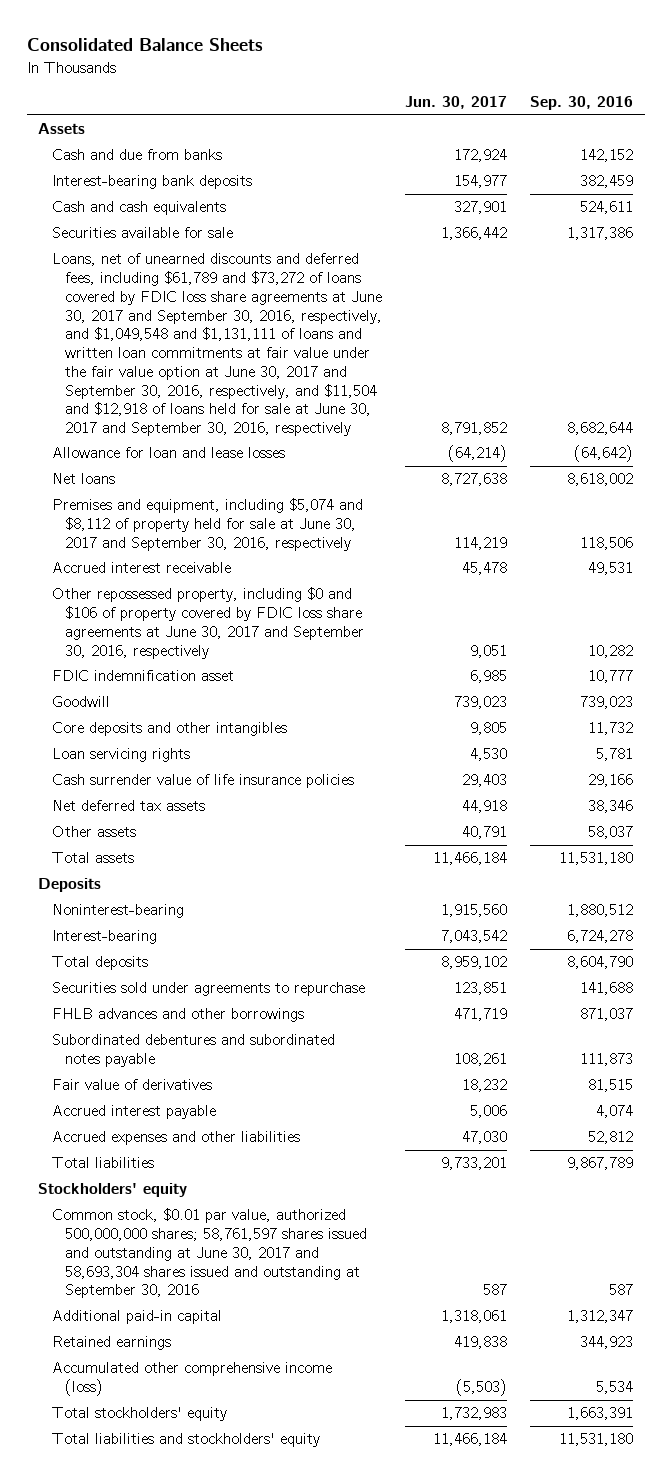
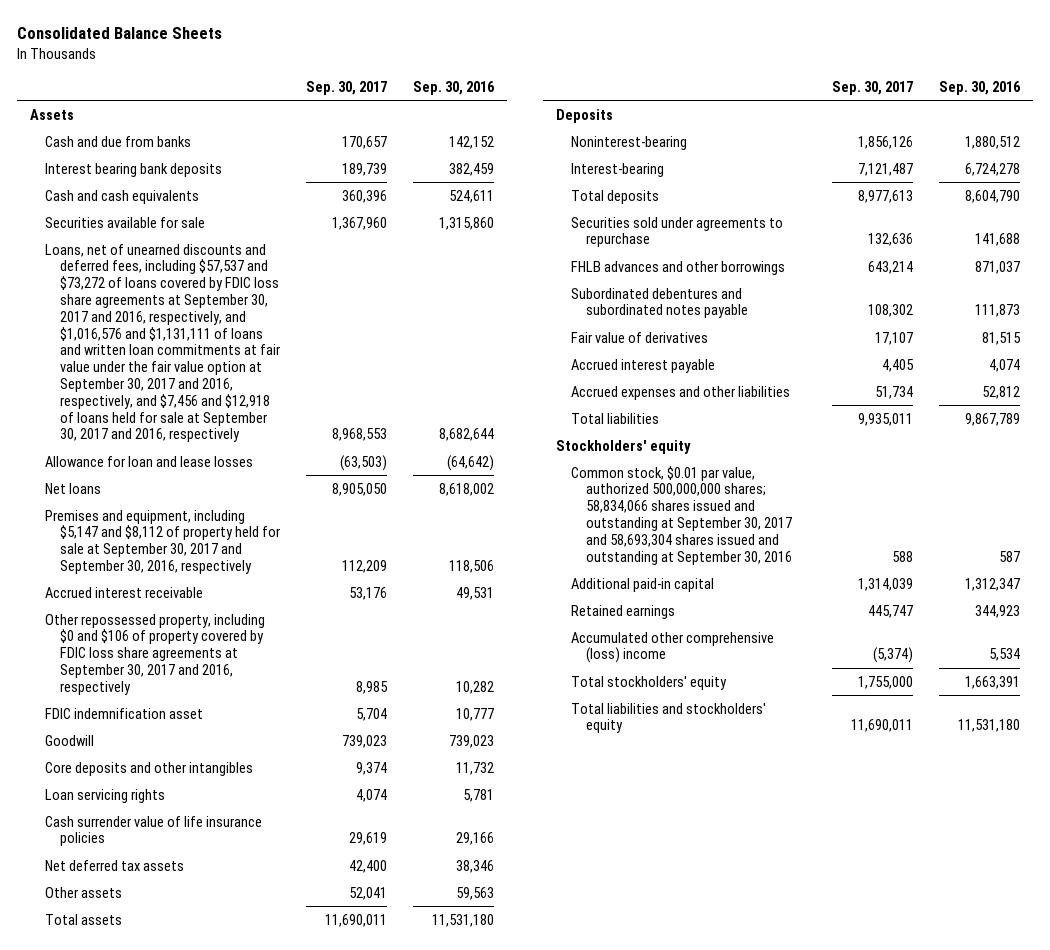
- | Jun. 30, 2017 | Sep. 30, 2016
+ | Sep. 30, 2017 | Sep. 30, 2016
- Interest-bearing bank deposits | 154,977 | 382,459
+ Interest bearing bank deposits | 189,739 | 382,459
- Securities available for sale | 1,366,442 | 1,317,386
- Loans, net of unearned discounts and deferred fees, including $61,789 and $73,272 of loans covered by FDIC loss share agreements at June 30, 2017 and September 30, 2016, respectively, and $1,049,548 and $1,131,111 of loans and written loan commitments at fair value under the fair value option at June 30, 2017 and September 30, 2016, respectively, and $11,504 and $12,918 of loans held for sale at June 30, 2017 and September 30, 2016, respectively | 8,791,852 | 8,682,644
+ Securities available for sale | 1,367,960 | 1,315,860
+ Loans, net of unearned discounts and deferred fees, including $57,537 and $73,272 of loans covered by FDIC loss share agreements at September 30, 2017 and 2016, respectively, and $1,016,576 and $1,131,111 of loans and written loan commitments at fair value under the fair value option at September 30, 2017 and 2016, respectively, and $7,456 and $12,918 of loans held for sale at September 30, 2017 and 2016, respectively | 8,968,553 | 8,682,644
- Premises and equipment, including $5,074 and $8,112 of property held for sale at June 30, 2017 and September 30, 2016, respectively | 114,219 | 118,506
+ Premises and equipment, including $5,147 and $8,112 of property held for sale at September 30, 2017 and September 30, 2016, respectively | 112,209 | 118,506
- Other repossessed property, including $0 and $106 of property covered by FDIC loss share agreements at June 30, 2017 and September 30, 2016, respectively | 9,051 | 10,282
+ Other repossessed property, including $0 and $106 of property covered by FDIC loss share agreements at September 30, 2017 and 2016, respectively | 8,985 | 10,282
- Other assets | 40,791 | 58,037
+ Other assets | 52,041 | 59,563
- Common stock, $0.01 par value, authorized 500,000,000 shares; 58,761,597 shares issued and outstanding at June 30, 2017 and 58,693,304 shares issued and outstanding at September 30, 2016 | 587 | 587
+ Common stock, $0.01 par value, authorized 500,000,000 shares; 58,834,066 shares issued and outstanding at September 30, 2017 and 58,693,304 shares issued and outstanding at September 30, 2016 | 588 | 587
- Accumulated other comprehensive income (loss) | (5,503) | 5,534
+ Accumulated other comprehensive (loss) income | (5,374) | 5,534

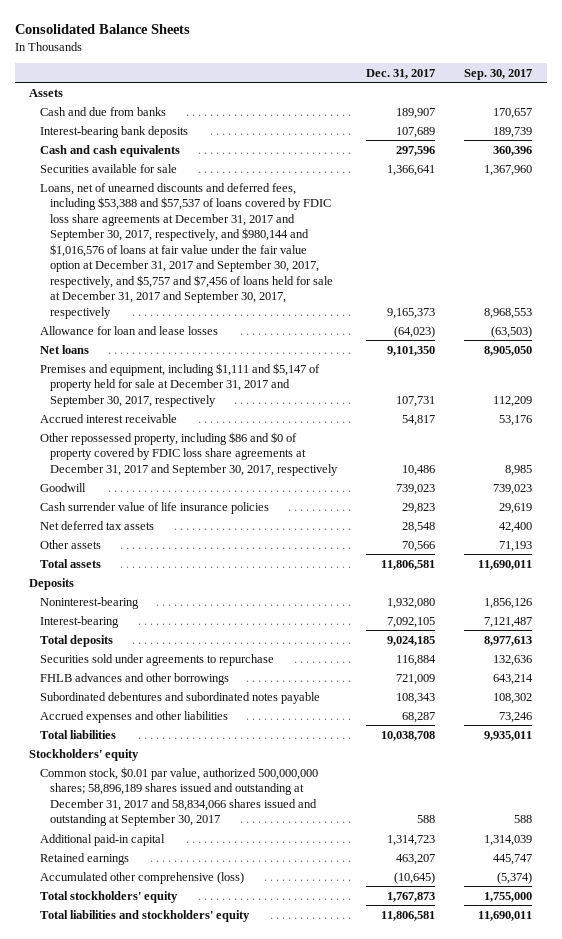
- | Sep. 30, 2017 | Sep. 30, 2016
+ | Dec. 31, 2017 | Sep. 30, 2017
- Interest bearing bank deposits | 189,739 | 382,459
+ Interest-bearing bank deposits | 107,689 | 189,739
- Loans, net of unearned discounts and deferred fees, including $57,537 and $73,272 of loans covered by FDIC loss share agreements at September 30, 2017 and 2016, respectively, and $1,016,576 and $1,131,111 of loans and written loan commitments at fair value under the fair value option at September 30, 2017 and 2016, respectively, and $7,456 and $12,918 of loans held for sale at September 30, 2017 and 2016, respectively | 8,968,553 | 8,682,644
+ Loans, net of unearned discounts and deferred fees, including $53,388 and $57,537 of loans covered by FDIC loss share agreements at December 31, 2017 and September 30, 2017, respectively, and $980,144 and $1,016,576 of loans at fair value under the fair value option at December 31, 2017 and September 30, 2017, respectively, and $5,757 and $7,456 of loans held for sale at December 31, 2017 and September 30, 2017, respectively | 9,165,373 | 8,968,553
- Premises and equipment, including $5,147 and $8,112 of property held for sale at September 30, 2017 and September 30, 2016, respectively | 112,209 | 118,506
+ Premises and equipment, including $1,111 and $5,147 of property held for sale at December 31, 2017 and September 30, 2017, respectively | 107,731 | 112,209
- Other repossessed property, including $0 and $106 of property covered by FDIC loss share agreements at September 30, 2017 and 2016, respectively | 8,985 | 10,282
- FDIC indemnification asset | 5,704 | 10,777
+ Other repossessed property, including $86 and $0 of property covered by FDIC loss share agreements at December 31, 2017 and September 30, 2017, respectively | 10,486 | 8,985
- Core deposits and other intangibles | 9,374 | 11,732
- Loan servicing rights | 4,074 | 5,781
- Other assets | 52,041 | 59,563
+ Other assets | 70,566 | 71,193
- Fair value of derivatives | 17,107 | 81,515
- Accrued interest payable | 4,405 | 4,074
- Accrued expenses and other liabilities | 51,734 | 52,812
+ Accrued expenses and other liabilities | 68,287 | 73,246
- Common stock, $0.01 par value, authorized 500,000,000 shares; 58,834,066 shares issued and outstanding at September 30, 2017 and 58,693,304 shares issued and outstanding at September 30, 2016 | 588 | 587
+ Common stock, $0.01 par value, authorized 500,000,000 shares; 58,896,189 shares issued and outstanding at December 31, 2017 and 58,834,066 shares issued and outstanding at September 30, 2017 | 588 | 588
- Accumulated other comprehensive (loss) income | (5,374) | 5,534
+ Accumulated other comprehensive (loss) | (10,645) | (5,374)

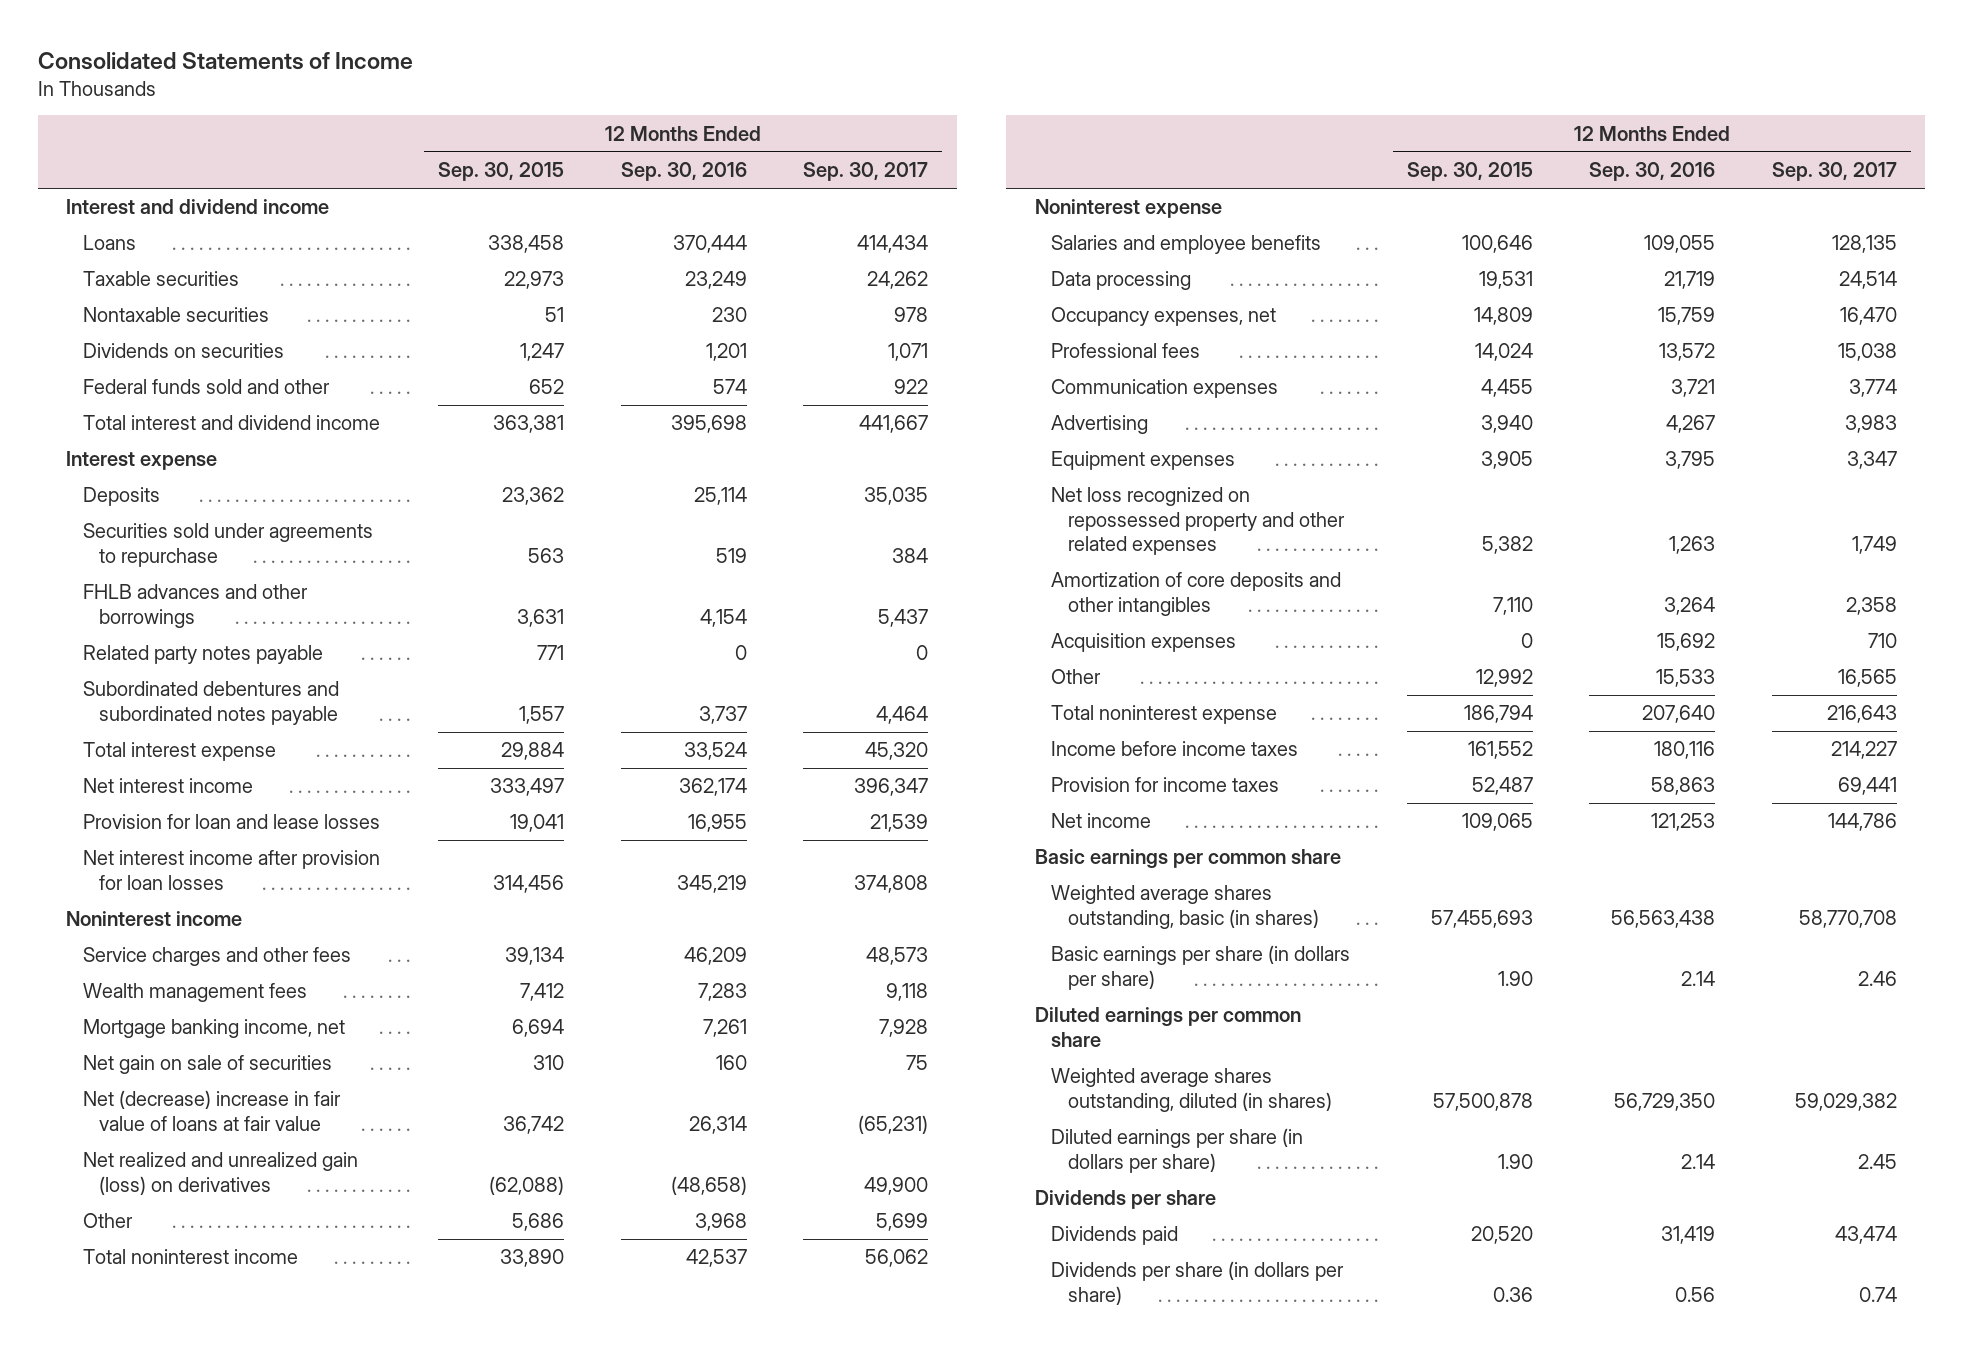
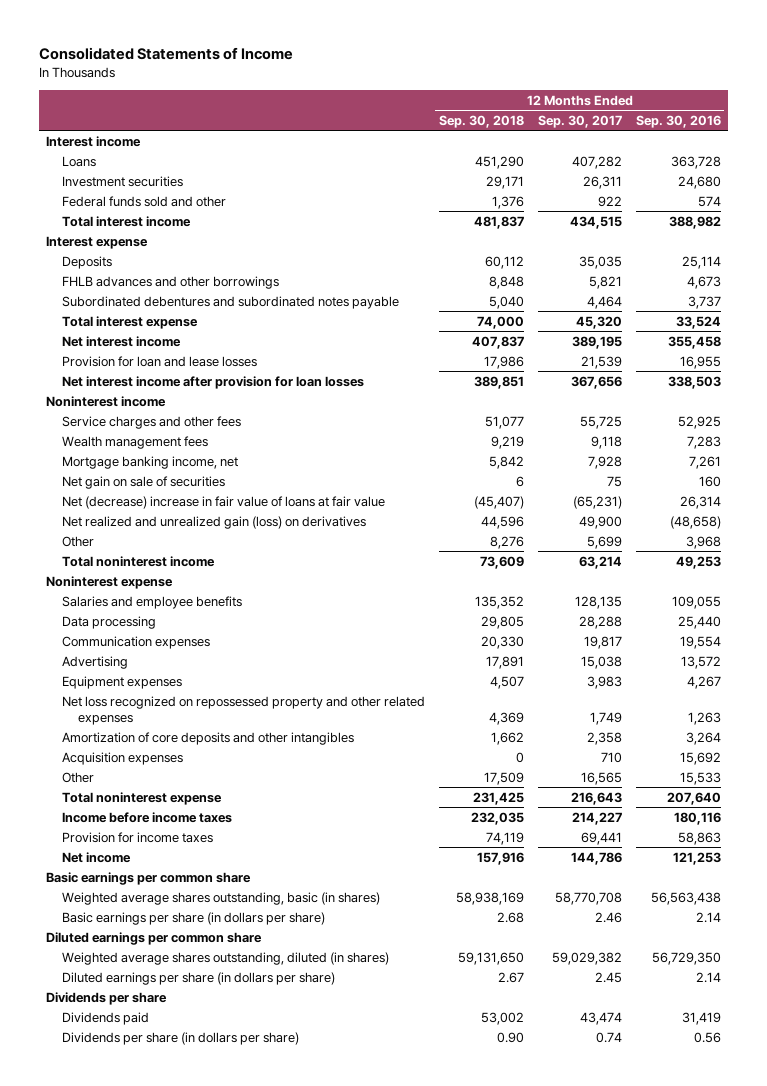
- | 12 Months Ended Sep. 30, 2015 | 12 Months Ended Sep. 30, 2016 | 12 Months Ended Sep. 30, 2017
+ | 12 Months Ended Sep. 30, 2018 | 12 Months Ended Sep. 30, 2017 | 12 Months Ended Sep. 30, 2016
- Interest and dividend income
- Loans | 338,458 | 370,444 | 414,434
- Taxable securities | 22,973 | 23,249 | 24,262
- Nontaxable securities | 51 | 230 | 978
- Dividends on securities | 1,247 | 1,201 | 1,071
+ Interest income
+ Loans | 451,290 | 407,282 | 363,728
+ Investment securities | 29,171 | 26,311 | 24,680
- Total interest and dividend income | 363,381 | 395,698 | 441,667
+ Total interest income | 481,837 | 434,515 | 388,982
- Securities sold under agreements to repurchase | 563 | 519 | 384
- FHLB advances and other borrowings | 3,631 | 4,154 | 5,437
- Related party notes payable | 771 | 0 | 0
+ FHLB advances and other borrowings | 8,848 | 5,821 | 4,673
- Net interest income | 333,497 | 362,174 | 396,347
+ Net interest income | 407,837 | 389,195 | 355,458
- Net interest income after provision for loan losses | 314,456 | 345,219 | 374,808
+ Net interest income after provision for loan losses | 389,851 | 367,656 | 338,503
- Service charges and other fees | 39,134 | 46,209 | 48,573
+ Service charges and other fees | 51,077 | 55,725 | 52,925
- Total noninterest income | 33,890 | 42,537 | 56,062
+ Total noninterest income | 73,609 | 63,214 | 49,253
- Data processing | 19,531 | 21,719 | 24,514
- Occupancy expenses, net | 14,809 | 15,759 | 16,470
- Professional fees | 14,024 | 13,572 | 15,038
- Communication expenses | 4,455 | 3,721 | 3,774
- Advertising | 3,940 | 4,267 | 3,983
- Equipment expenses | 3,905 | 3,795 | 3,347
+ Data processing | 29,805 | 28,288 | 25,440
+ Communication expenses | 20,330 | 19,817 | 19,554
+ Advertising | 17,891 | 15,038 | 13,572
+ Equipment expenses | 4,507 | 3,983 | 4,267

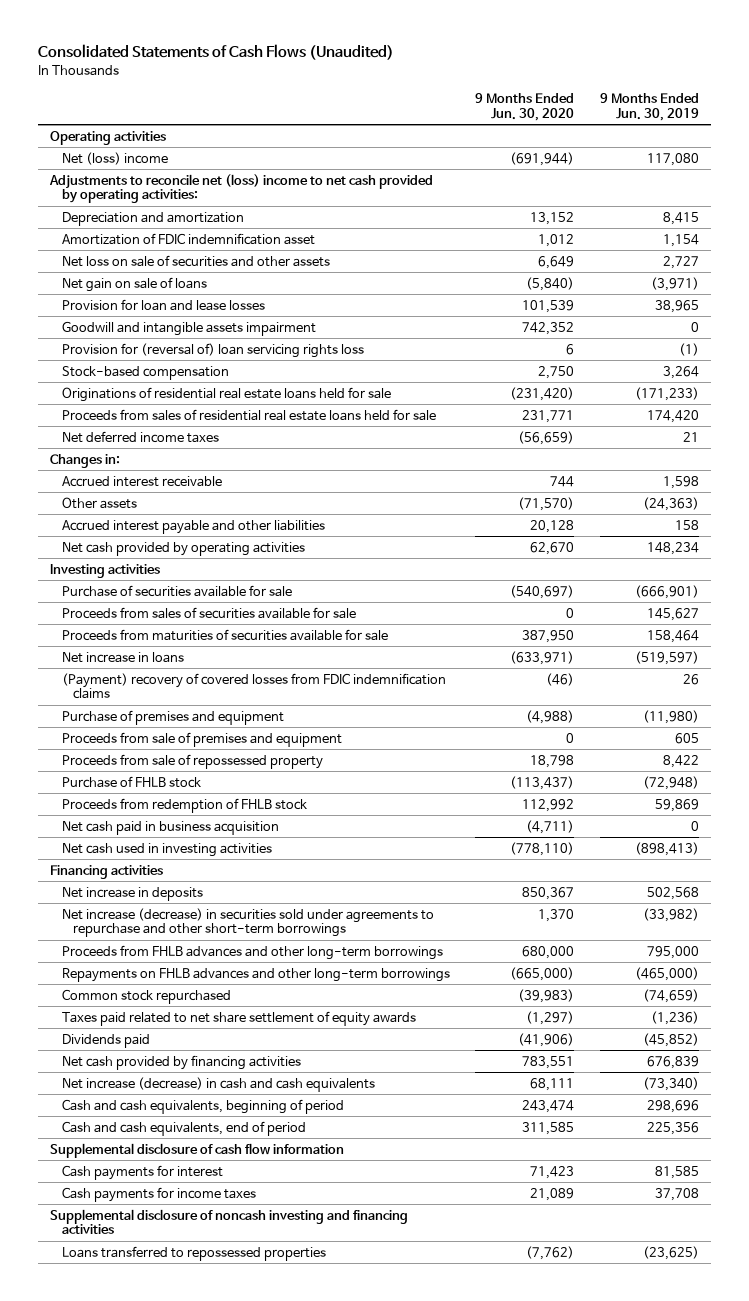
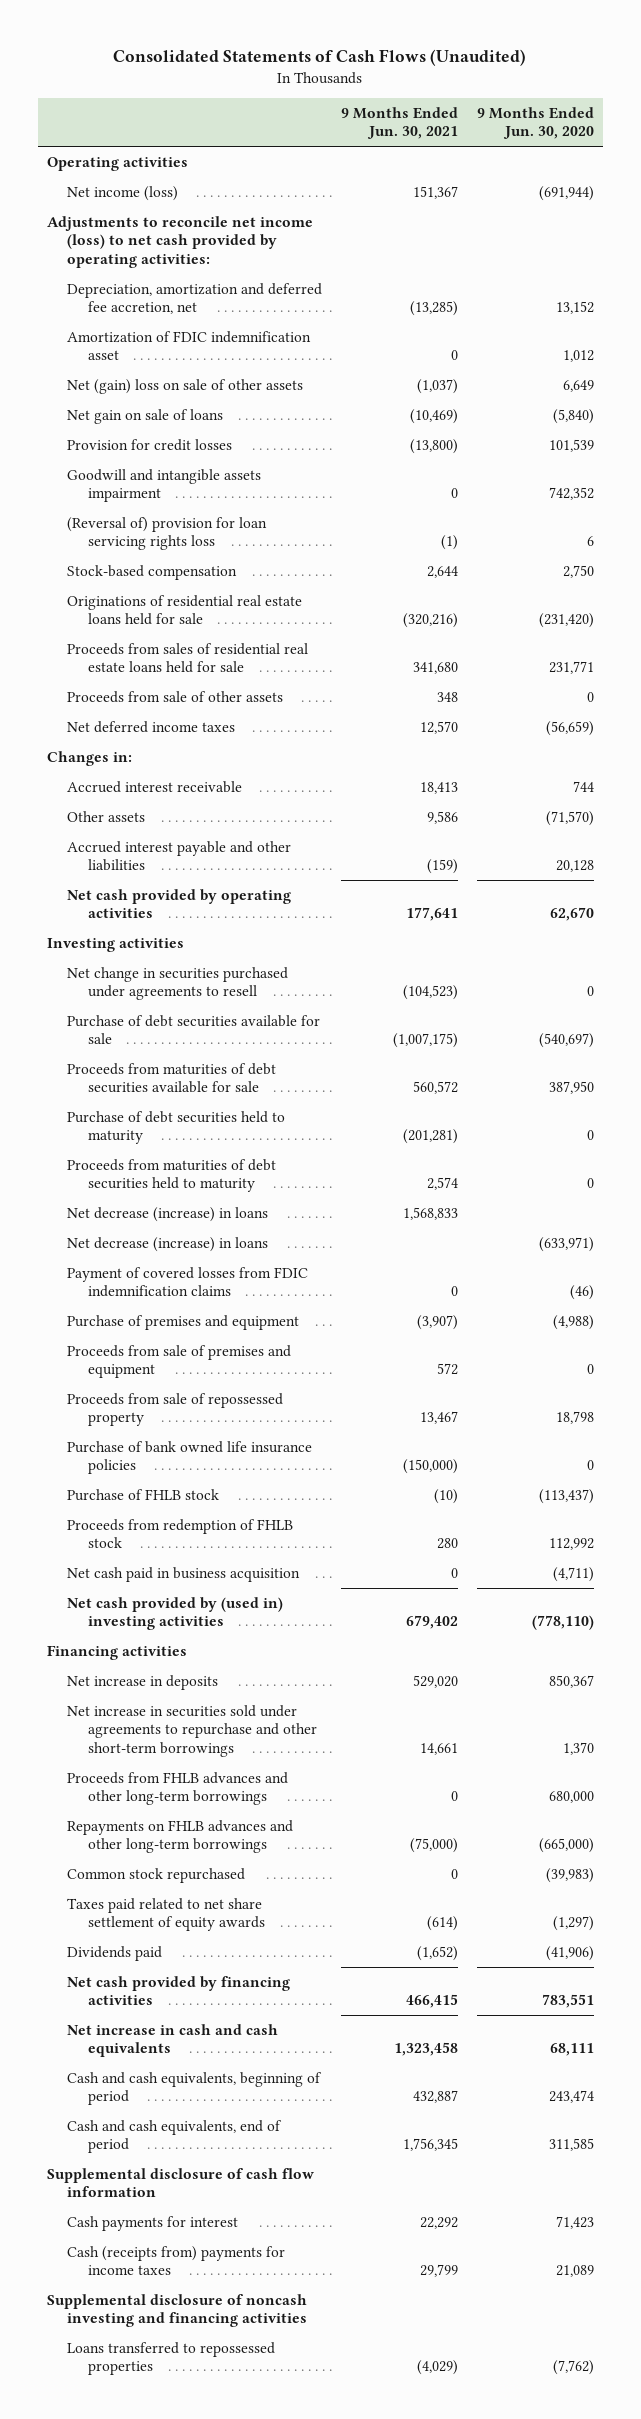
- | 9 Months Ended Jun. 30, 2020 | 9 Months Ended Jun. 30, 2019
+ | 9 Months Ended Jun. 30, 2021 | 9 Months Ended Jun. 30, 2020
- Net (loss) income | (691,944) | 117,080
- Adjustments to reconcile net (loss) income to net cash provided by operating activities:
- Depreciation and amortization | 13,152 | 8,415
+ Net income (loss) | 151,367 | (691,944)
+ Adjustments to reconcile net income (loss) to net cash provided by operating activities:
+ Depreciation, amortization and deferred fee accretion, net | (13,285) | 13,152
- Net loss on sale of securities and other assets | 6,649 | 2,727
+ Net (gain) loss on sale of other assets | (1,037) | 6,649
- Provision for loan and lease losses | 101,539 | 38,965
+ Provision for credit losses | (13,800) | 101,539
- Provision for (reversal of) loan servicing rights loss | 6 | (1)
+ (Reversal of) provision for loan servicing rights loss | (1) | 6
+ Proceeds from sale of other assets | 348 | 0
- Purchase of securities available for sale | (540,697) | (666,901)
- Proceeds from sales of securities available for sale | 0 | 145,627
- Proceeds from maturities of securities available for sale | 387,950 | 158,464
- Net increase in loans | (633,971) | (519,597)
- (Payment) recovery of covered losses from FDIC indemnification claims | (46) | 26
+ Net change in securities purchased under agreements to resell | (104,523) | 0
+ Purchase of debt securities available for sale | (1,007,175) | (540,697)
+ Proceeds from maturities of debt securities available for sale | 560,572 | 387,950
+ Purchase of debt securities held to maturity | (201,281) | 0
+ Proceeds from maturities of debt securities held to maturity | 2,574 | 0
+ Net decrease (increase) in loans | 1,568,833 |
+ Net decrease (increase) in loans | | (633,971)
+ Payment of covered losses from FDIC indemnification claims | 0 | (46)
+ Purchase of bank owned life insurance policies | (150,000) | 0
- Net cash used in investing activities | (778,110) | (898,413)
+ Net cash provided by (used in) investing activities | 679,402 | (778,110)
- Net increase (decrease) in securities sold under agreements to repurchase and other short-term borrowings | 1,370 | (33,982)
+ Net increase in securities sold under agreements to repurchase and other short-term borrowings | 14,661 | 1,370
- Net increase (decrease) in cash and cash equivalents | 68,111 | (73,340)
+ Net increase in cash and cash equivalents | 1,323,458 | 68,111
- Cash payments for income taxes | 21,089 | 37,708
+ Cash (receipts from) payments for income taxes | 29,799 | 21,089

